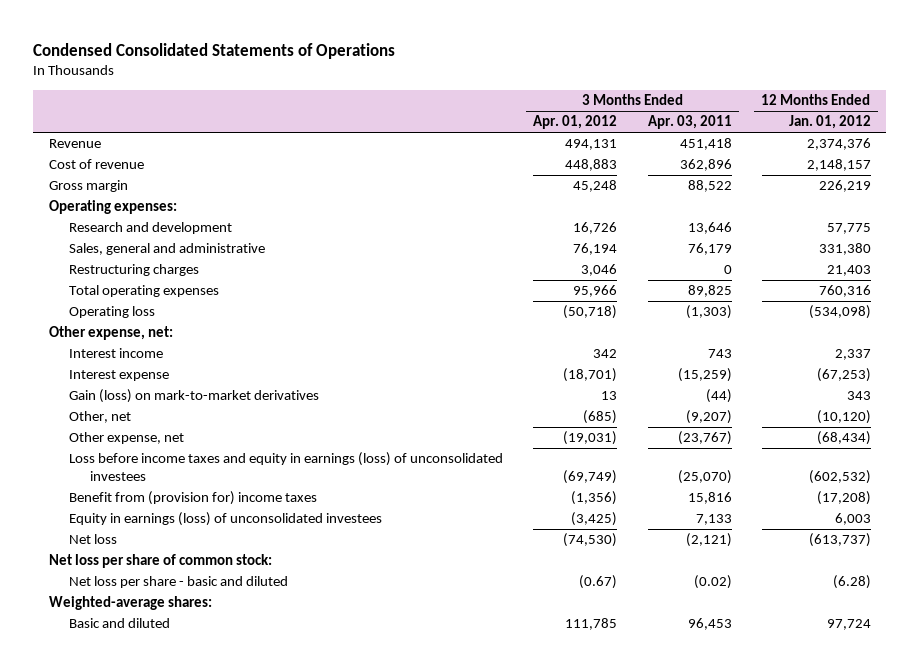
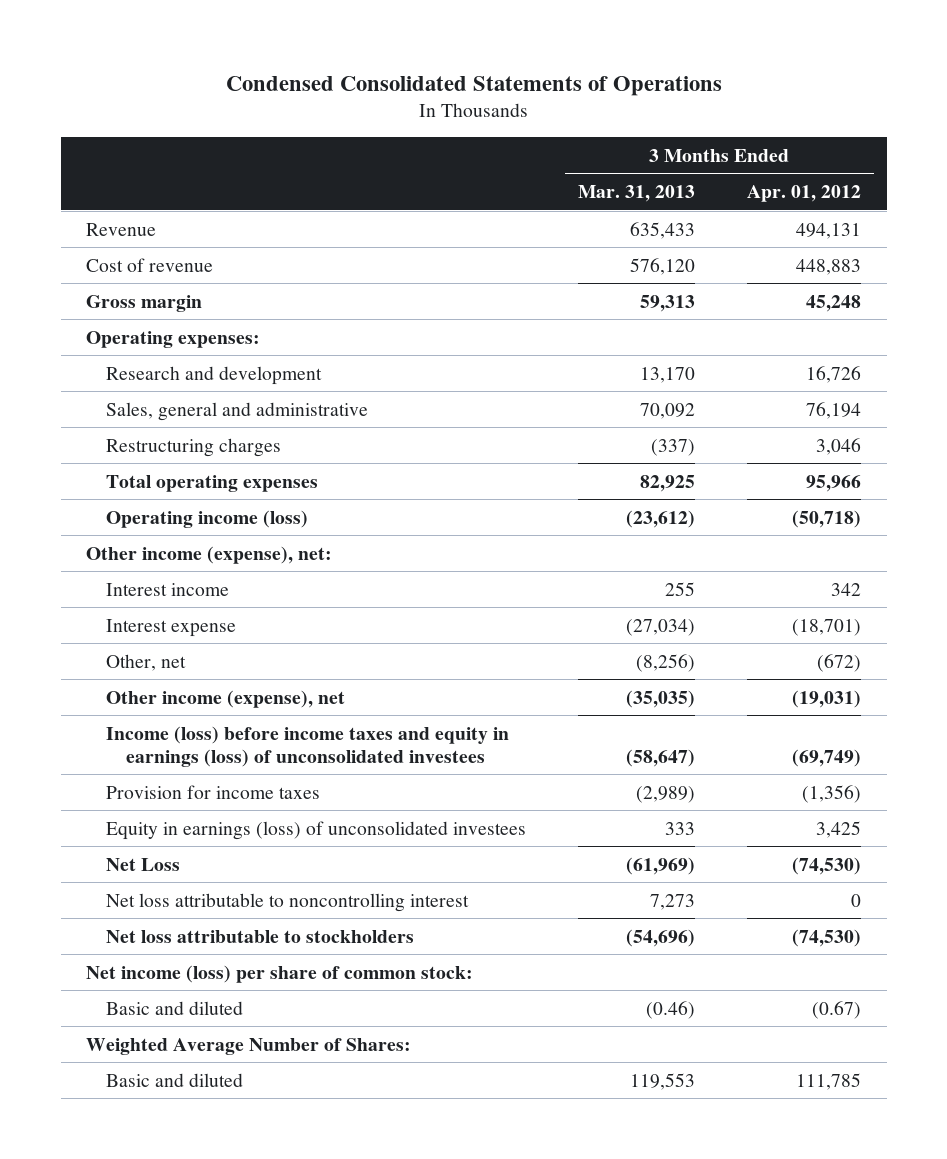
- | 3 Months Ended Apr. 01, 2012 | 3 Months Ended Apr. 03, 2011 | 12 Months Ended Jan. 01, 2012
+ | 3 Months Ended Mar. 31, 2013 | 3 Months Ended Apr. 01, 2012
- Operating loss | (50,718) | (1,303) | (534,098)
- Other expense, net:
+ Operating income (loss) | (23,612) | (50,718)
+ Other income (expense), net:
- Gain (loss) on mark-to-market derivatives | 13 | (44) | 343
- Other, net | (685) | (9,207) | (10,120)
- Other expense, net | (19,031) | (23,767) | (68,434)
- Loss before income taxes and equity in earnings (loss) of unconsolidated investees | (69,749) | (25,070) | (602,532)
- Benefit from (provision for) income taxes | (1,356) | 15,816 | (17,208)
- Equity in earnings (loss) of unconsolidated investees | (3,425) | 7,133 | 6,003
- Net loss | (74,530) | (2,121) | (613,737)
- Net loss per share of common stock:
- Net loss per share - basic and diluted | (0.67) | (0.02) | (6.28)
- Weighted-average shares:
+ Other, net | (8,256) | (672)
+ Other income (expense), net | (35,035) | (19,031)
+ Income (loss) before income taxes and equity in earnings (loss) of unconsolidated investees | (58,647) | (69,749)
+ Provision for income taxes | (2,989) | (1,356)
+ Equity in earnings (loss) of unconsolidated investees | 333 | 3,425
+ Net Loss | (61,969) | (74,530)
+ Net loss attributable to noncontrolling interest | 7,273 | 0
+ Net loss attributable to stockholders | (54,696) | (74,530)
+ Net income (loss) per share of common stock:
+ Basic and diluted | (0.46) | (0.67)
+ Weighted Average Number of Shares:

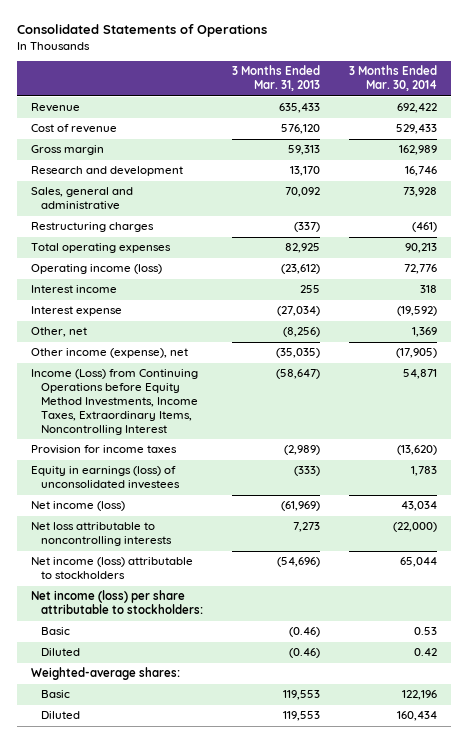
- Condensed Consolidated Statements of Operations
+ Consolidated Statements of Operations
- | 3 Months Ended Mar. 31, 2013 | 3 Months Ended Apr. 01, 2012
+ | 3 Months Ended Mar. 31, 2013 | 3 Months Ended Mar. 30, 2014
- Operating expenses:
- Other income (expense), net:
- Income (loss) before income taxes and equity in earnings (loss) of unconsolidated investees | (58,647) | (69,749)
+ Income (Loss) from Continuing Operations before Equity Method Investments, Income Taxes, Extraordinary Items, Noncontrolling Interest | (58,647) | 54,871
- Equity in earnings (loss) of unconsolidated investees | 333 | 3,425
- Net Loss | (61,969) | (74,530)
- Net loss attributable to noncontrolling interest | 7,273 | 0
- Net loss attributable to stockholders | (54,696) | (74,530)
- Net income (loss) per share of common stock:
- Basic and diluted | (0.46) | (0.67)
- Weighted Average Number of Shares:
- Basic and diluted | 119,553 | 111,785
+ Equity in earnings (loss) of unconsolidated investees | (333) | 1,783
+ Net income (loss) | (61,969) | 43,034
+ Net loss attributable to noncontrolling interests | 7,273 | (22,000)
+ Net income (loss) attributable to stockholders | (54,696) | 65,044
+ Net income (loss) per share attributable to stockholders:
+ Basic | (0.46) | 0.53
+ Diluted | (0.46) | 0.42
+ Weighted-average shares:
+ Basic | 119,553 | 122,196
+ Diluted | 119,553 | 160,434

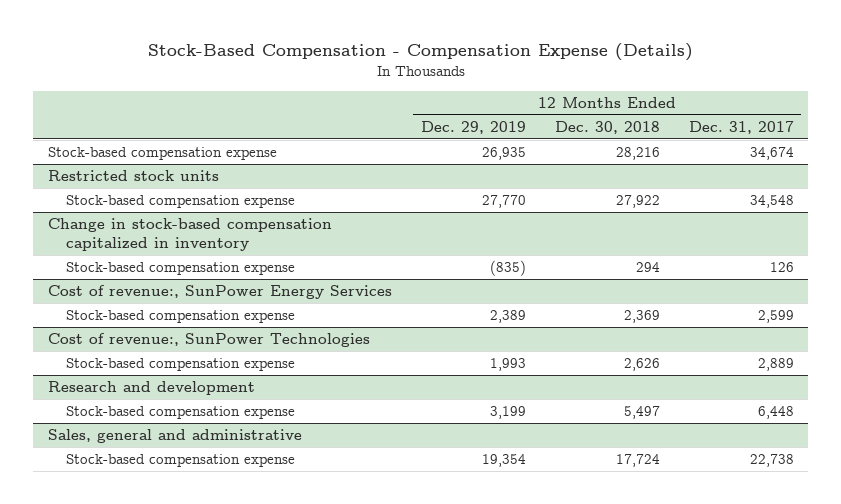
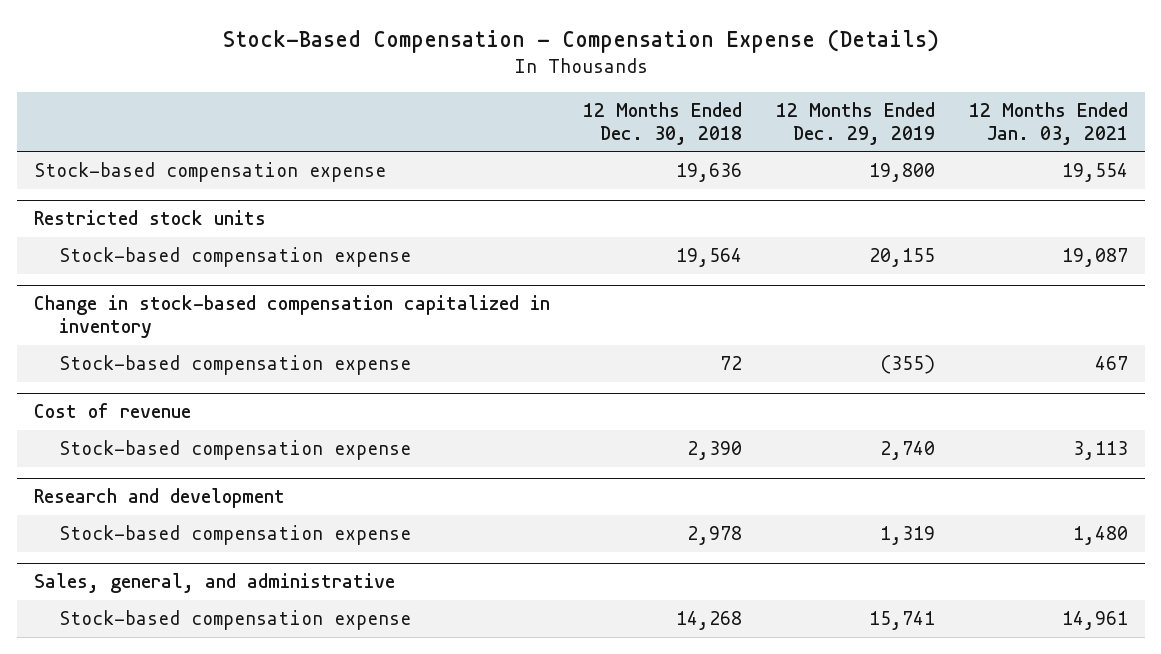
- | 12 Months Ended Dec. 29, 2019 | 12 Months Ended Dec. 30, 2018 | 12 Months Ended Dec. 31, 2017
+ | 12 Months Ended Dec. 30, 2018 | 12 Months Ended Dec. 29, 2019 | 12 Months Ended Jan. 03, 2021
- Stock-based compensation expense | 26,935 | 28,216 | 34,674
+ Stock-based compensation expense | 19,636 | 19,800 | 19,554
@ Restricted stock units
- Stock-based compensation expense | 27,770 | 27,922 | 34,548
+ Stock-based compensation expense | 19,564 | 20,155 | 19,087
@ Change in stock-based compensation capitalized in inventory
- Stock-based compensation expense | (835) | 294 | 126
- Cost of revenue:, SunPower Energy Services
- Stock-based compensation expense | 2,389 | 2,369 | 2,599
- Cost of revenue:, SunPower Technologies
- Stock-based compensation expense | 1,993 | 2,626 | 2,889
@ Change in stock-based compensation capitalized in inventory
+ Stock-based compensation expense | 72 | (355) | 467
+ Cost of revenue
+ Stock-based compensation expense | 2,390 | 2,740 | 3,113
@ Research and development
- Stock-based compensation expense | 3,199 | 5,497 | 6,448
- Sales, general and administrative
- Stock-based compensation expense | 19,354 | 17,724 | 22,738
@ Research and development
+ Stock-based compensation expense | 2,978 | 1,319 | 1,480
+ Sales, general, and administrative
+ Stock-based compensation expense | 14,268 | 15,741 | 14,961

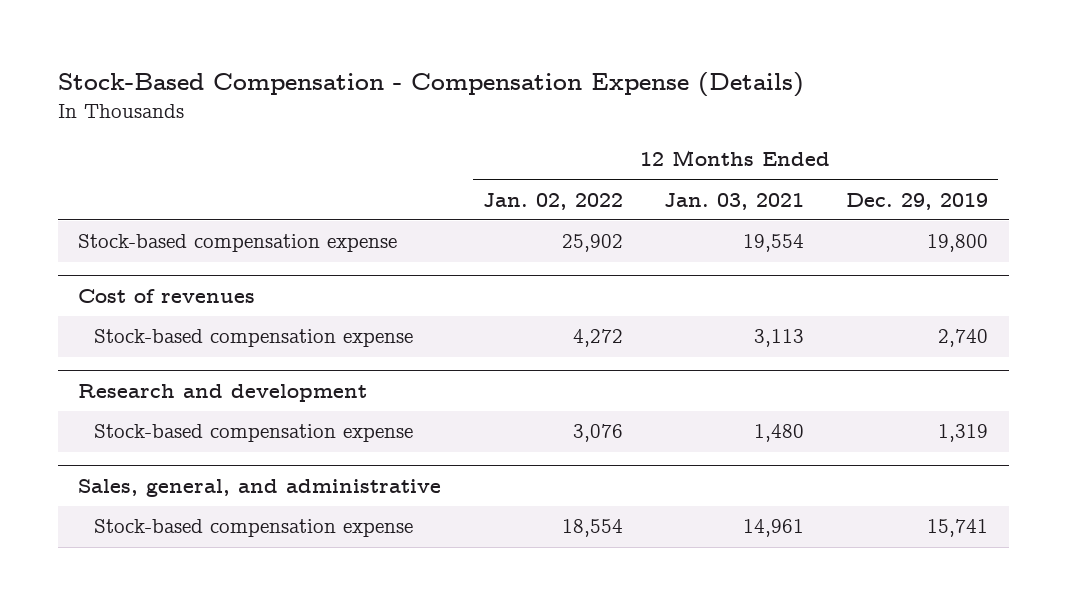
- | 12 Months Ended Dec. 30, 2018 | 12 Months Ended Dec. 29, 2019 | 12 Months Ended Jan. 03, 2021
+ | 12 Months Ended Jan. 02, 2022 | 12 Months Ended Jan. 03, 2021 | 12 Months Ended Dec. 29, 2019
- Restricted stock units
- Stock-based compensation expense | 19,564 | 20,155 | 19,087
- Change in stock-based compensation capitalized in inventory
- Stock-based compensation expense | 72 | (355) | 467
- Cost of revenue
+ Cost of revenues

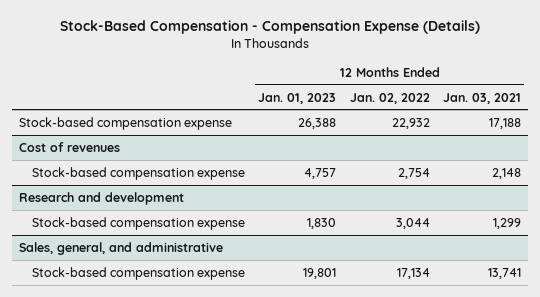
- | 12 Months Ended Jan. 02, 2022 | 12 Months Ended Jan. 03, 2021 | 12 Months Ended Dec. 29, 2019
+ | 12 Months Ended Jan. 01, 2023 | 12 Months Ended Jan. 02, 2022 | 12 Months Ended Jan. 03, 2021
- Stock-based compensation expense | 25,902 | 19,554 | 19,800
+ Stock-based compensation expense | 26,388 | 22,932 | 17,188
@ Cost of revenues
- Stock-based compensation expense | 4,272 | 3,113 | 2,740
+ Stock-based compensation expense | 4,757 | 2,754 | 2,148
@ Research and development
- Stock-based compensation expense | 3,076 | 1,480 | 1,319
+ Stock-based compensation expense | 1,830 | 3,044 | 1,299
@ Sales, general, and administrative
- Stock-based compensation expense | 18,554 | 14,961 | 15,741
+ Stock-based compensation expense | 19,801 | 17,134 | 13,741

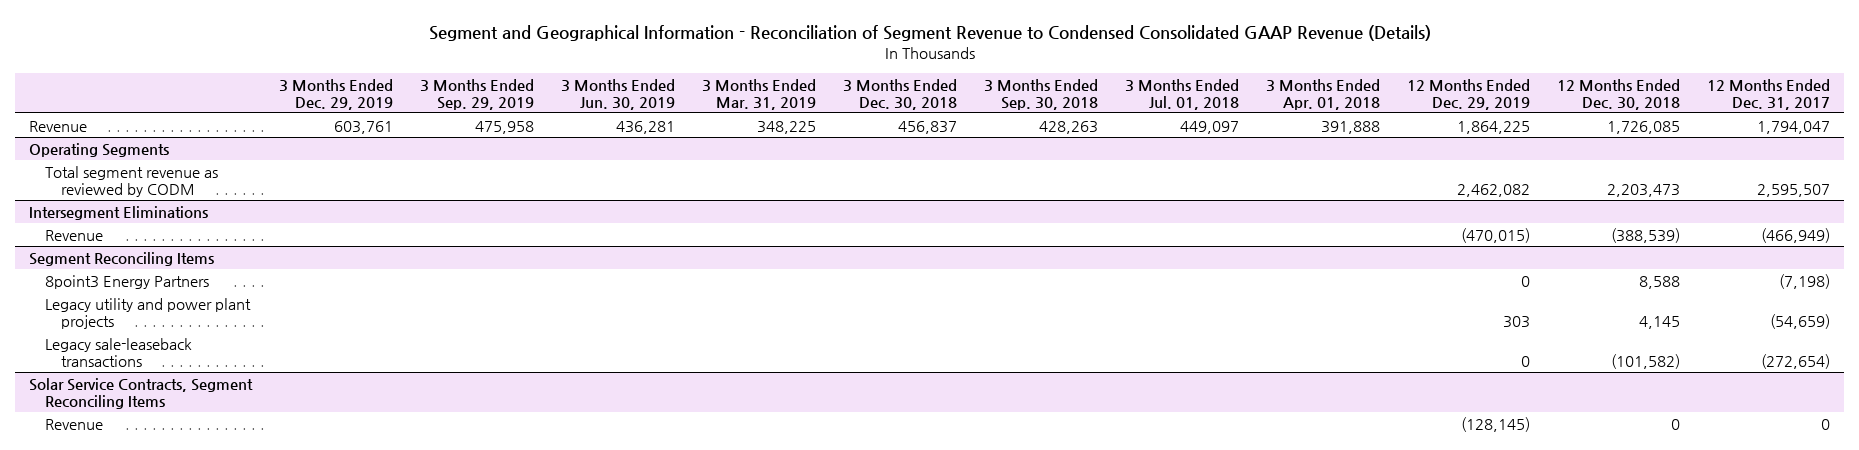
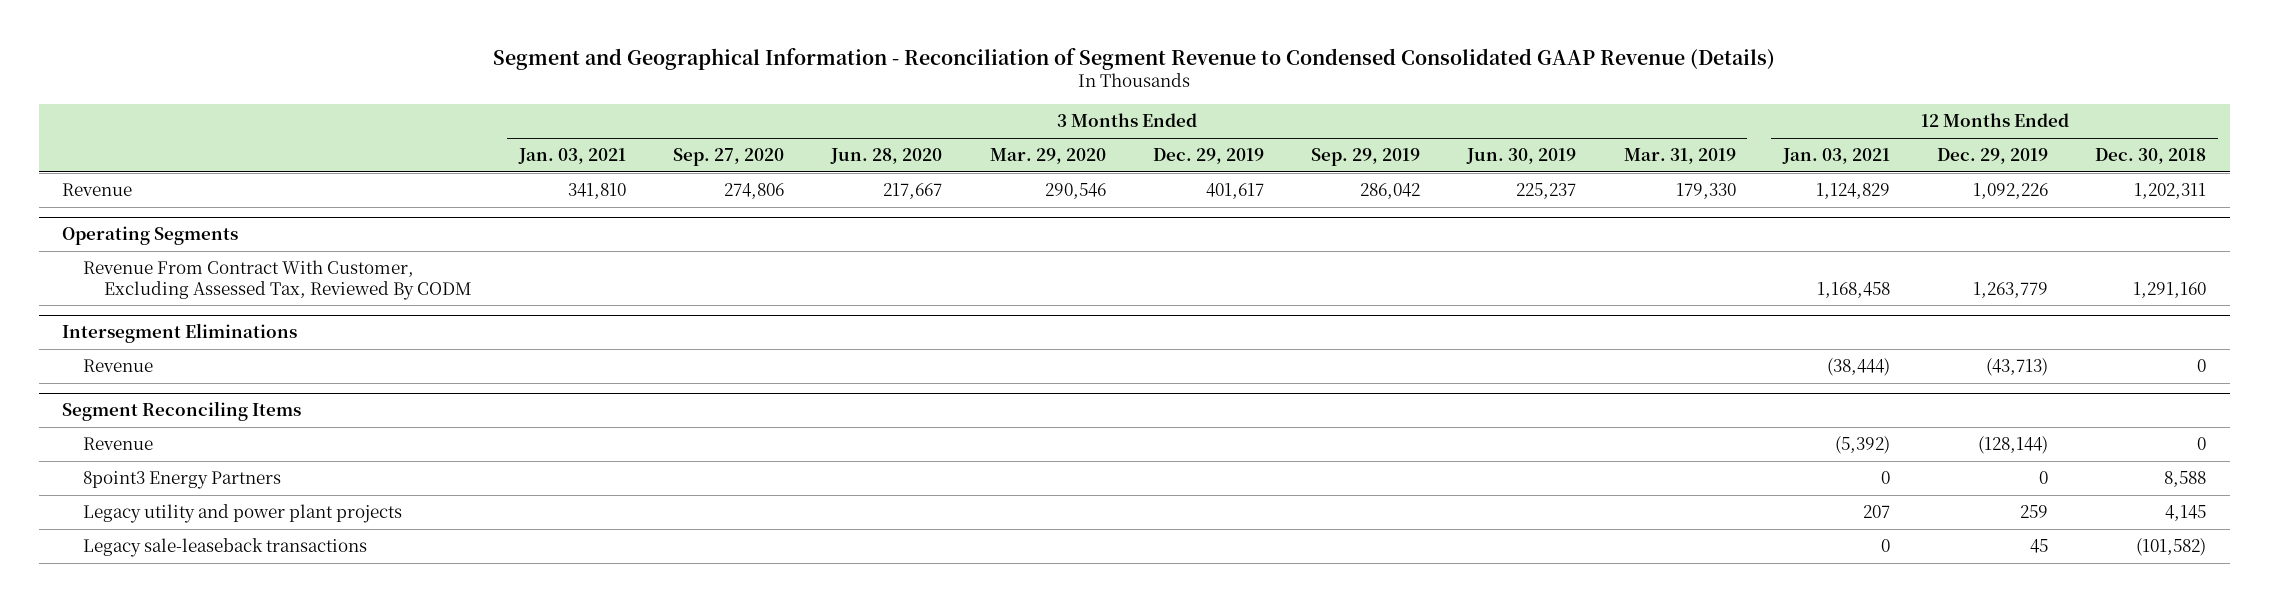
- | 3 Months Ended Dec. 29, 2019 | 3 Months Ended Sep. 29, 2019 | 3 Months Ended Jun. 30, 2019 | 3 Months Ended Mar. 31, 2019 | 3 Months Ended Dec. 30, 2018 | 3 Months Ended Sep. 30, 2018 | 3 Months Ended Jul. 01, 2018 | 3 Months Ended Apr. 01, 2018 | 12 Months Ended Dec. 29, 2019 | 12 Months Ended Dec. 30, 2018 | 12 Months Ended Dec. 31, 2017
+ | 3 Months Ended Jan. 03, 2021 | 3 Months Ended Sep. 27, 2020 | 3 Months Ended Jun. 28, 2020 | 3 Months Ended Mar. 29, 2020 | 3 Months Ended Dec. 29, 2019 | 3 Months Ended Sep. 29, 2019 | 3 Months Ended Jun. 30, 2019 | 3 Months Ended Mar. 31, 2019 | 12 Months Ended Jan. 03, 2021 | 12 Months Ended Dec. 29, 2019 | 12 Months Ended Dec. 30, 2018
- Revenue | 603,761 | 475,958 | 436,281 | 348,225 | 456,837 | 428,263 | 449,097 | 391,888 | 1,864,225 | 1,726,085 | 1,794,047
+ Revenue | 341,810 | 274,806 | 217,667 | 290,546 | 401,617 | 286,042 | 225,237 | 179,330 | 1,124,829 | 1,092,226 | 1,202,311
@ Operating Segments
- Total segment revenue as reviewed by CODM | | | | | | | | | 2,462,082 | 2,203,473 | 2,595,507
+ Revenue From Contract With Customer, Excluding Assessed Tax, Reviewed By CODM | | | | | | | | | 1,168,458 | 1,263,779 | 1,291,160
@ Intersegment Eliminations
- Revenue | | | | | | | | | (470,015) | (388,539) | (466,949)
+ Revenue | | | | | | | | | (38,444) | (43,713) | 0
@ Segment Reconciling Items
+ Revenue | | | | | | | | | (5,392) | (128,144) | 0
- Legacy utility and power plant projects | | | | | | | | | 303 | 4,145 | (54,659)
- Legacy sale-leaseback transactions | | | | | | | | | 0 | (101,582) | (272,654)
- Solar Service Contracts, Segment Reconciling Items
- Revenue | | | | | | | | | (128,145) | 0 | 0
@ Segment Reconciling Items
+ Legacy utility and power plant projects | | | | | | | | | 207 | 259 | 4,145
+ Legacy sale-leaseback transactions | | | | | | | | | 0 | 45 | (101,582)

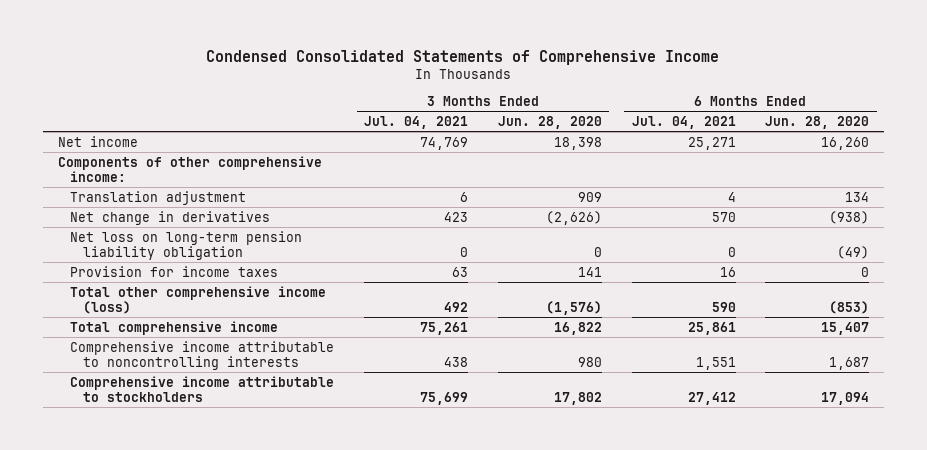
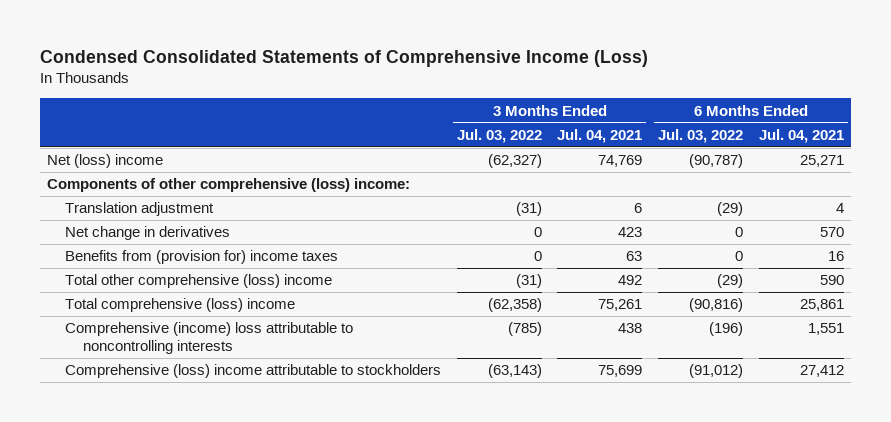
- Condensed Consolidated Statements of Comprehensive Income
+ Condensed Consolidated Statements of Comprehensive Income (Loss)
- | 3 Months Ended Jul. 04, 2021 | 3 Months Ended Jun. 28, 2020 | 6 Months Ended Jul. 04, 2021 | 6 Months Ended Jun. 28, 2020
+ | 3 Months Ended Jul. 03, 2022 | 3 Months Ended Jul. 04, 2021 | 6 Months Ended Jul. 03, 2022 | 6 Months Ended Jul. 04, 2021
- Net income | 74,769 | 18,398 | 25,271 | 16,260
- Components of other comprehensive income:
+ Net (loss) income | (62,327) | 74,769 | (90,787) | 25,271
+ Components of other comprehensive (loss) income:
- Net loss on long-term pension liability obligation | 0 | 0 | 0 | (49)
- Provision for income taxes | 63 | 141 | 16 | 0
- Total other comprehensive income (loss) | 492 | (1,576) | 590 | (853)
- Total comprehensive income | 75,261 | 16,822 | 25,861 | 15,407
- Comprehensive income attributable to noncontrolling interests | 438 | 980 | 1,551 | 1,687
- Comprehensive income attributable to stockholders | 75,699 | 17,802 | 27,412 | 17,094
+ Benefits from (provision for) income taxes | 0 | 63 | 0 | 16
+ Total other comprehensive (loss) income | (31) | 492 | (29) | 590
+ Total comprehensive (loss) income | (62,358) | 75,261 | (90,816) | 25,861
+ Comprehensive (income) loss attributable to noncontrolling interests | (785) | 438 | (196) | 1,551
+ Comprehensive (loss) income attributable to stockholders | (63,143) | 75,699 | (91,012) | 27,412

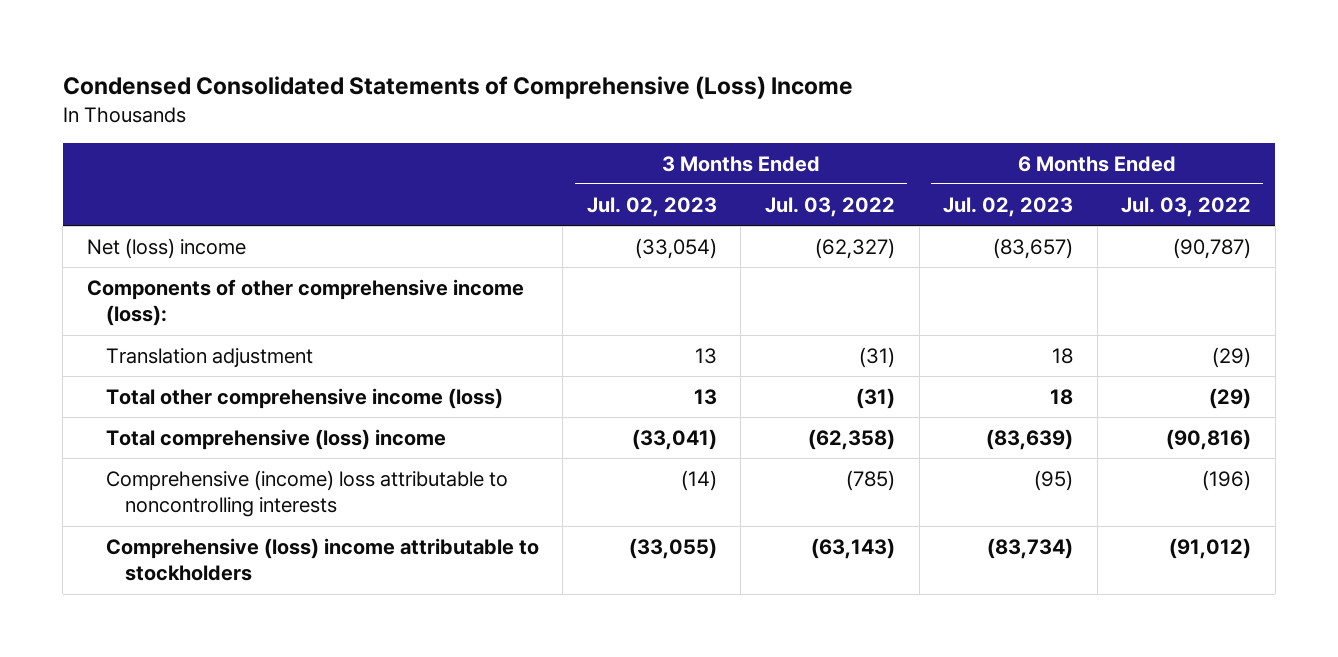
- Condensed Consolidated Statements of Comprehensive Income (Loss)
+ Condensed Consolidated Statements of Comprehensive (Loss) Income
- | 3 Months Ended Jul. 03, 2022 | 3 Months Ended Jul. 04, 2021 | 6 Months Ended Jul. 03, 2022 | 6 Months Ended Jul. 04, 2021
+ | 3 Months Ended Jul. 02, 2023 | 3 Months Ended Jul. 03, 2022 | 6 Months Ended Jul. 02, 2023 | 6 Months Ended Jul. 03, 2022
- Components of other comprehensive (loss) income:
+ Components of other comprehensive income (loss):
- Net change in derivatives | 0 | 423 | 0 | 570
- Benefits from (provision for) income taxes | 0 | 63 | 0 | 16
- Total other comprehensive (loss) income | (31) | 492 | (29) | 590
+ Total other comprehensive income (loss) | 13 | (31) | 18 | (29)

